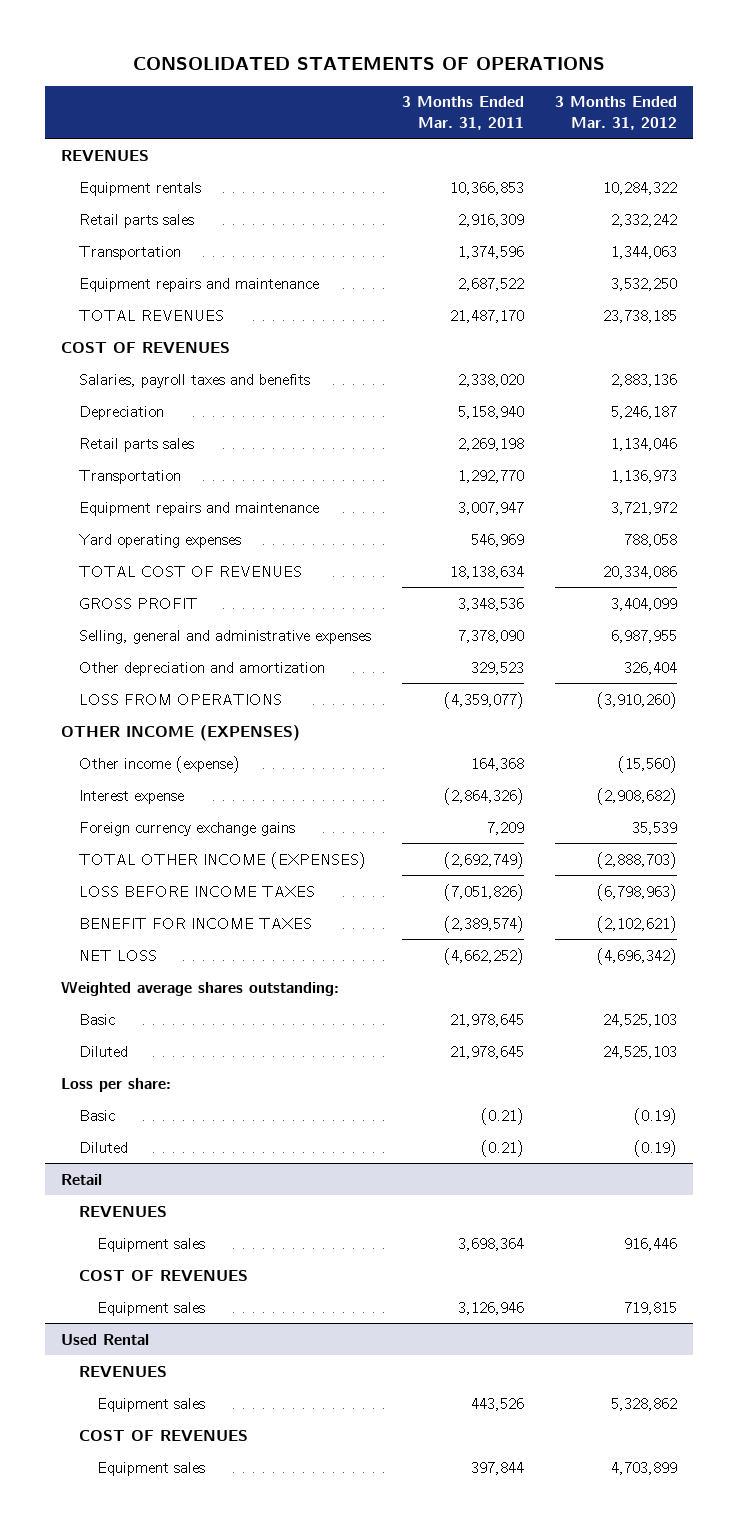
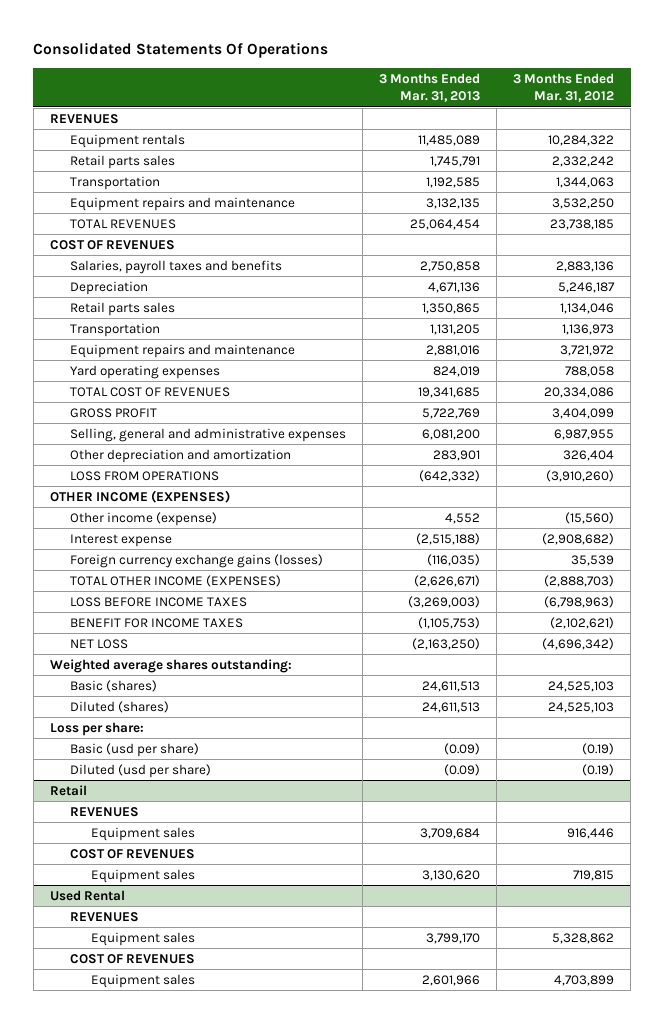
- CONSOLIDATED STATEMENTS OF OPERATIONS
+ Consolidated Statements Of Operations
- | 3 Months Ended Mar. 31, 2011 | 3 Months Ended Mar. 31, 2012
+ | 3 Months Ended Mar. 31, 2013 | 3 Months Ended Mar. 31, 2012
- Foreign currency exchange gains | 7,209 | 35,539
+ Foreign currency exchange gains (losses) | (116,035) | 35,539
- Basic | 21,978,645 | 24,525,103
- Diluted | 21,978,645 | 24,525,103
+ Basic (shares) | 24,611,513 | 24,525,103
+ Diluted (shares) | 24,611,513 | 24,525,103
- Basic | (0.21) | (0.19)
- Diluted | (0.21) | (0.19)
+ Basic (usd per share) | (0.09) | (0.19)
+ Diluted (usd per share) | (0.09) | (0.19)

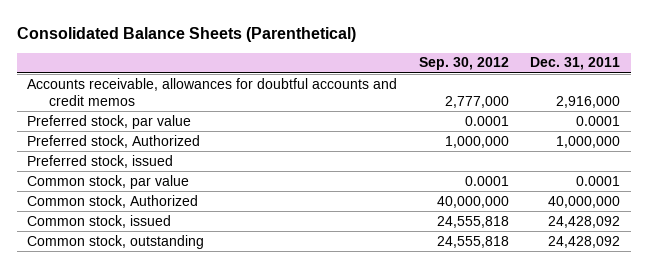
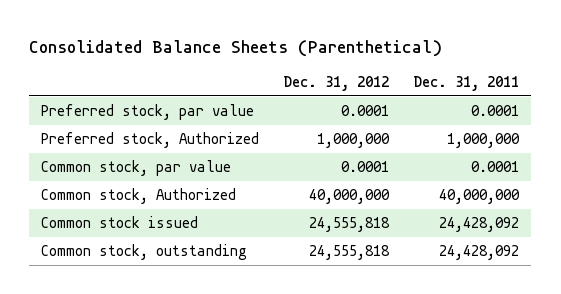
- | Sep. 30, 2012 | Dec. 31, 2011
+ | Dec. 31, 2012 | Dec. 31, 2011
- Accounts receivable, allowances for doubtful accounts and credit memos | 2,777,000 | 2,916,000
- Preferred stock, issued
- Common stock, issued | 24,555,818 | 24,428,092
+ Common stock issued | 24,555,818 | 24,428,092

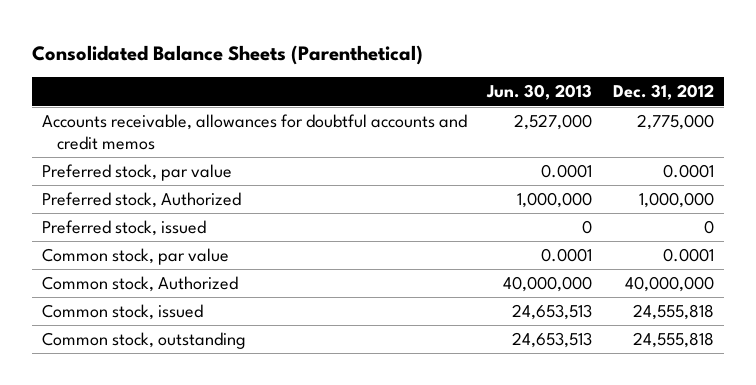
- | Dec. 31, 2012 | Dec. 31, 2011
+ | Jun. 30, 2013 | Dec. 31, 2012
+ Accounts receivable, allowances for doubtful accounts and credit memos | 2,527,000 | 2,775,000
+ Preferred stock, issued | 0 | 0
- Common stock issued | 24,555,818 | 24,428,092
+ Common stock, issued | 24,653,513 | 24,555,818

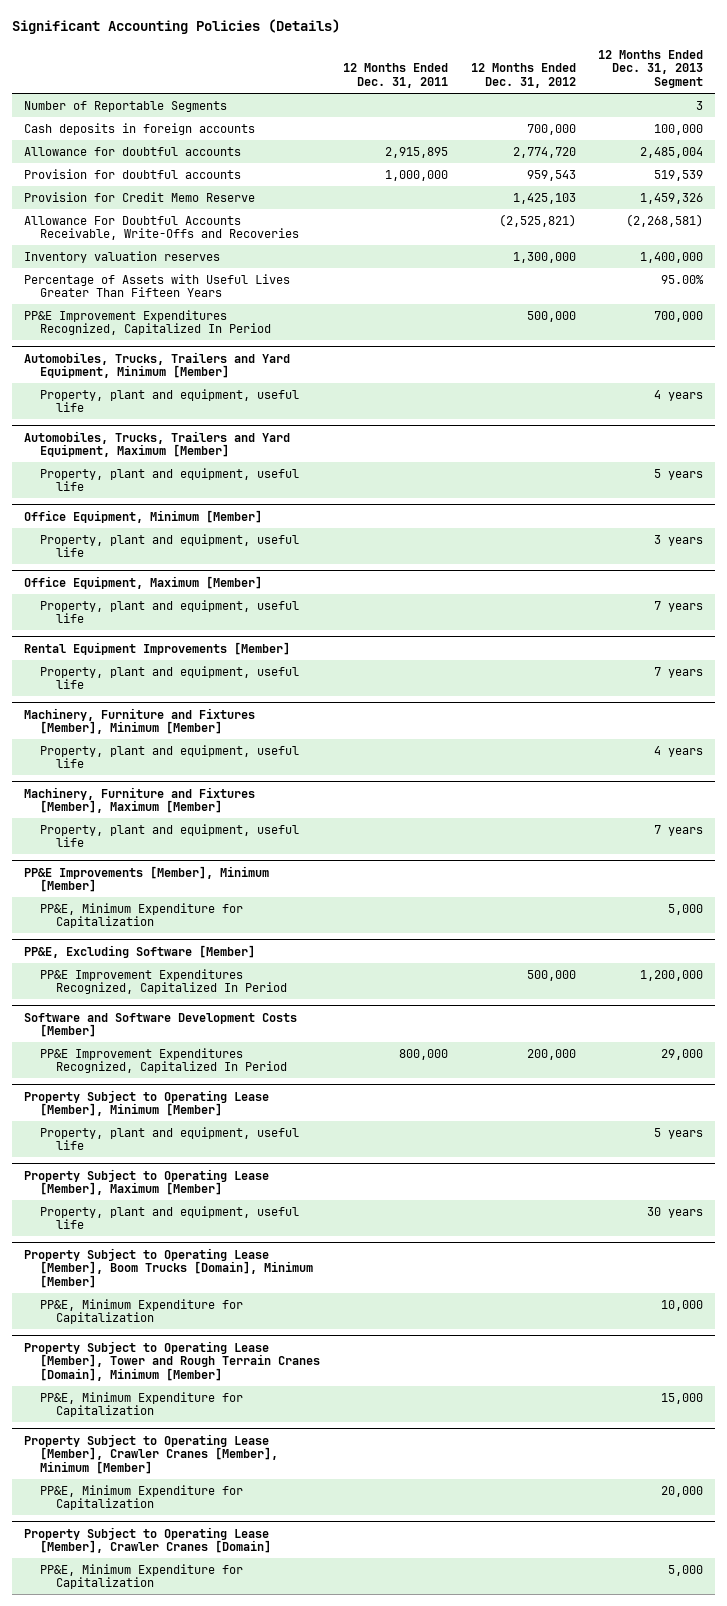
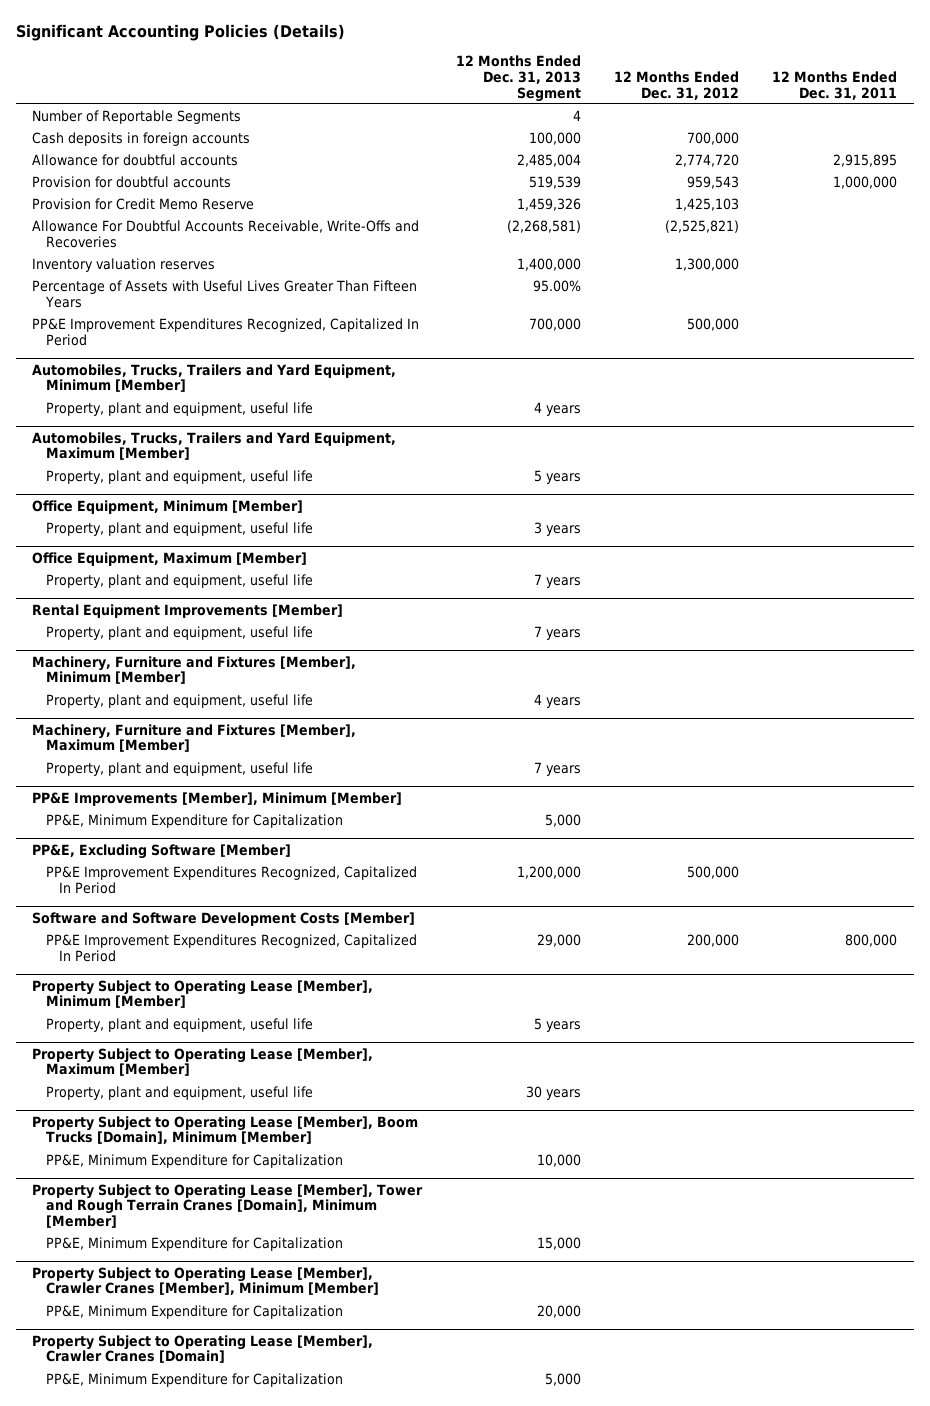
- | 12 Months Ended Dec. 31, 2011 | 12 Months Ended Dec. 31, 2012 | 12 Months Ended Dec. 31, 2013 Segment
+ | 12 Months Ended Dec. 31, 2013 Segment | 12 Months Ended Dec. 31, 2012 | 12 Months Ended Dec. 31, 2011
- Number of Reportable Segments | | | 3
+ Number of Reportable Segments | 4 | |

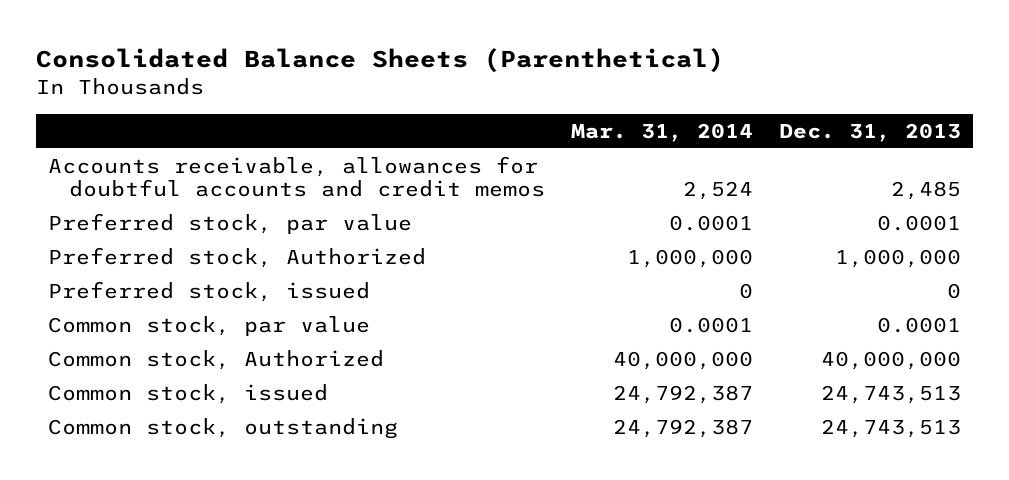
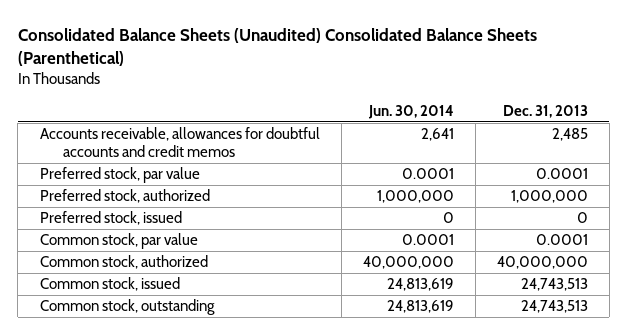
- Consolidated Balance Sheets (Parenthetical)
+ Consolidated Balance Sheets (Unaudited) Consolidated Balance Sheets (Parenthetical)
- | Mar. 31, 2014 | Dec. 31, 2013
+ | Jun. 30, 2014 | Dec. 31, 2013
- Preferred stock, Authorized | 1,000,000 | 1,000,000
+ Preferred stock, authorized | 1,000,000 | 1,000,000
- Common stock, Authorized | 40,000,000 | 40,000,000
+ Common stock, authorized | 40,000,000 | 40,000,000

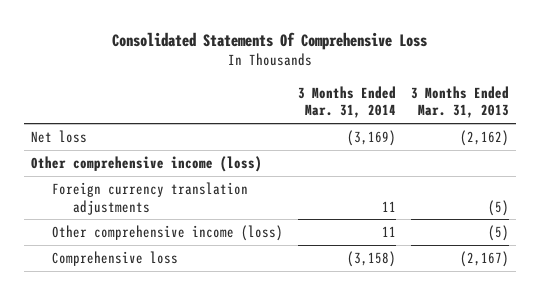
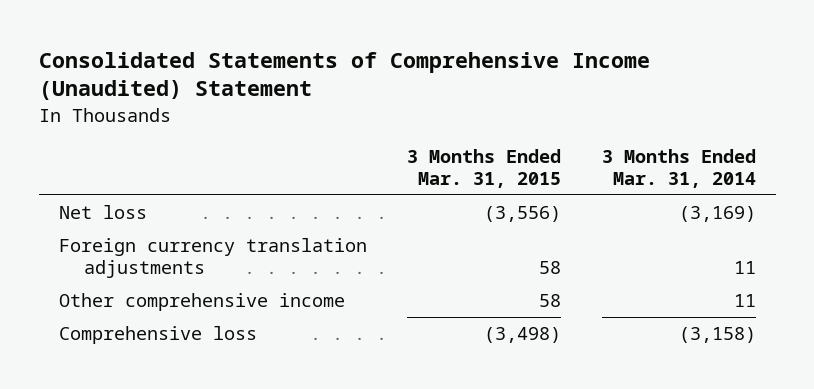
- Consolidated Statements Of Comprehensive Loss
+ Consolidated Statements of Comprehensive Income (Unaudited) Statement
- | 3 Months Ended Mar. 31, 2014 | 3 Months Ended Mar. 31, 2013
+ | 3 Months Ended Mar. 31, 2015 | 3 Months Ended Mar. 31, 2014
- Other comprehensive income (loss)
- Other comprehensive income (loss) | 11 | (5)
+ Other comprehensive income | 58 | 11

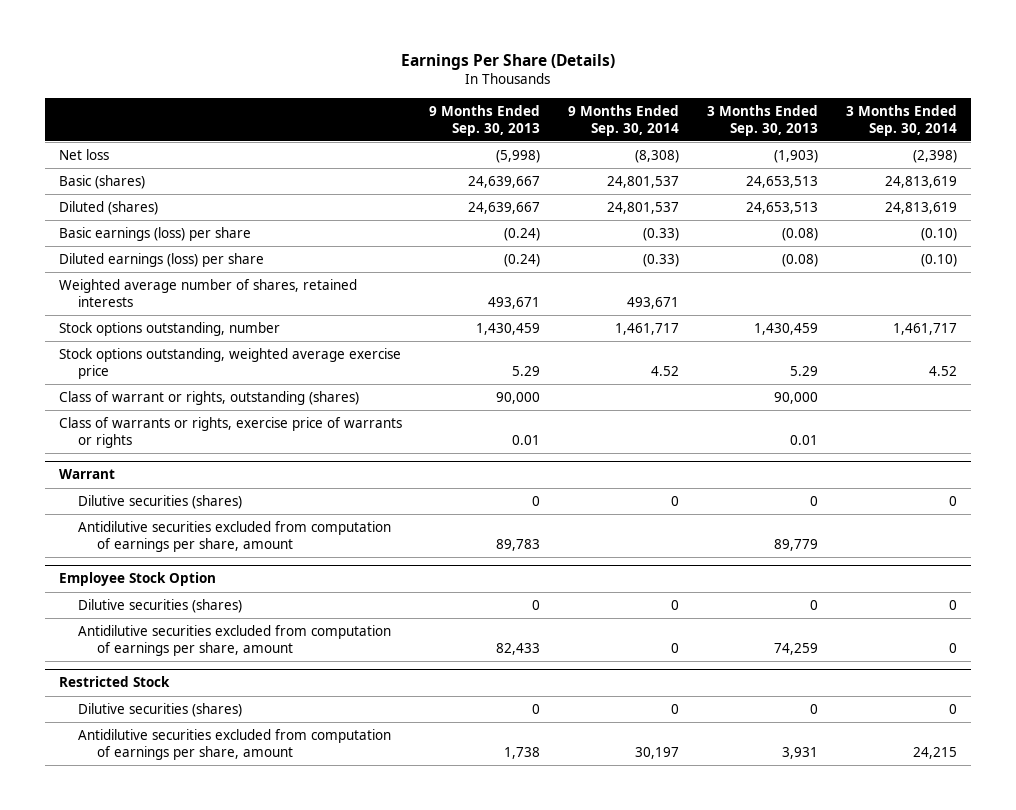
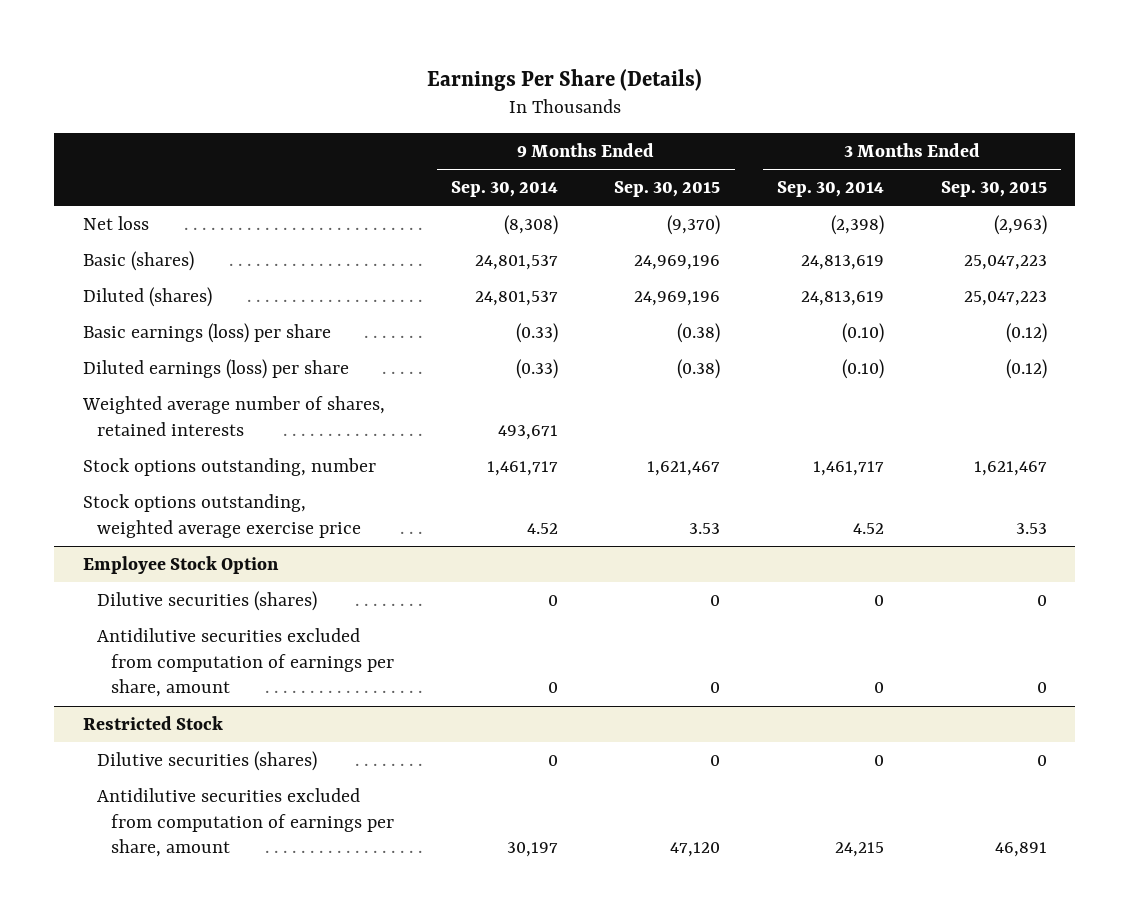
- | 9 Months Ended Sep. 30, 2013 | 9 Months Ended Sep. 30, 2014 | 3 Months Ended Sep. 30, 2013 | 3 Months Ended Sep. 30, 2014
+ | 9 Months Ended Sep. 30, 2014 | 9 Months Ended Sep. 30, 2015 | 3 Months Ended Sep. 30, 2014 | 3 Months Ended Sep. 30, 2015
- Class of warrant or rights, outstanding (shares) | 90,000 | | 90,000 |
- Class of warrants or rights, exercise price of warrants or rights | 0.01 | | 0.01 |
- Warrant
- Dilutive securities (shares) | 0 | 0 | 0 | 0
- Antidilutive securities excluded from computation of earnings per share, amount | 89,783 | | 89,779 |

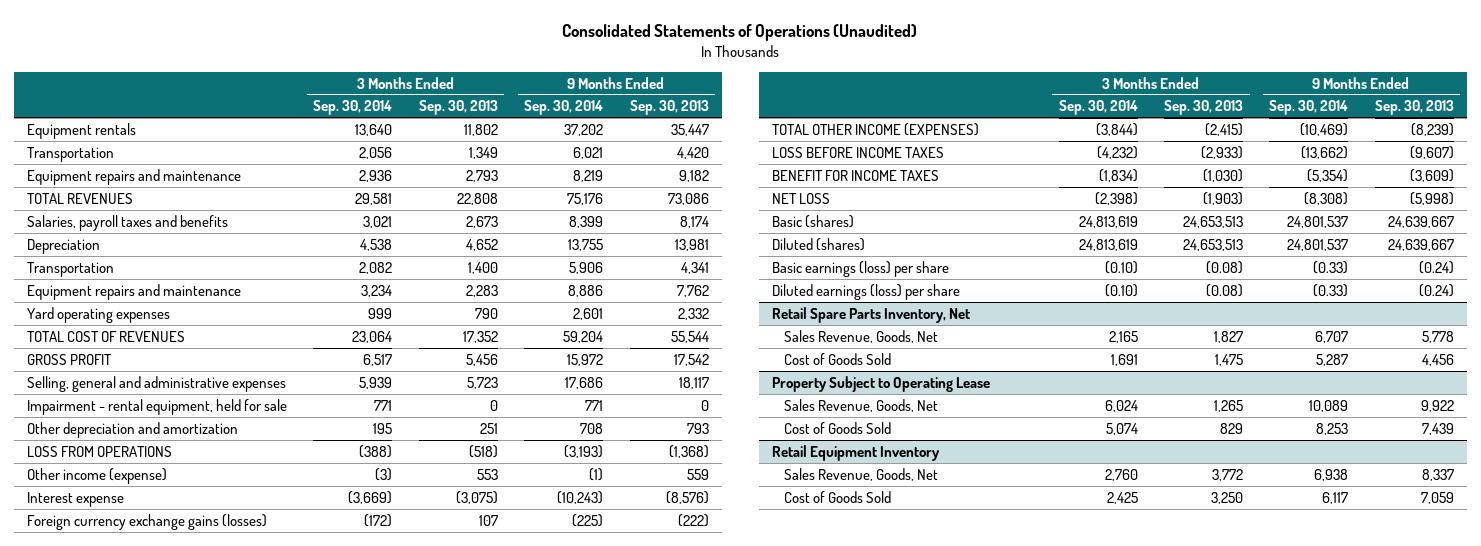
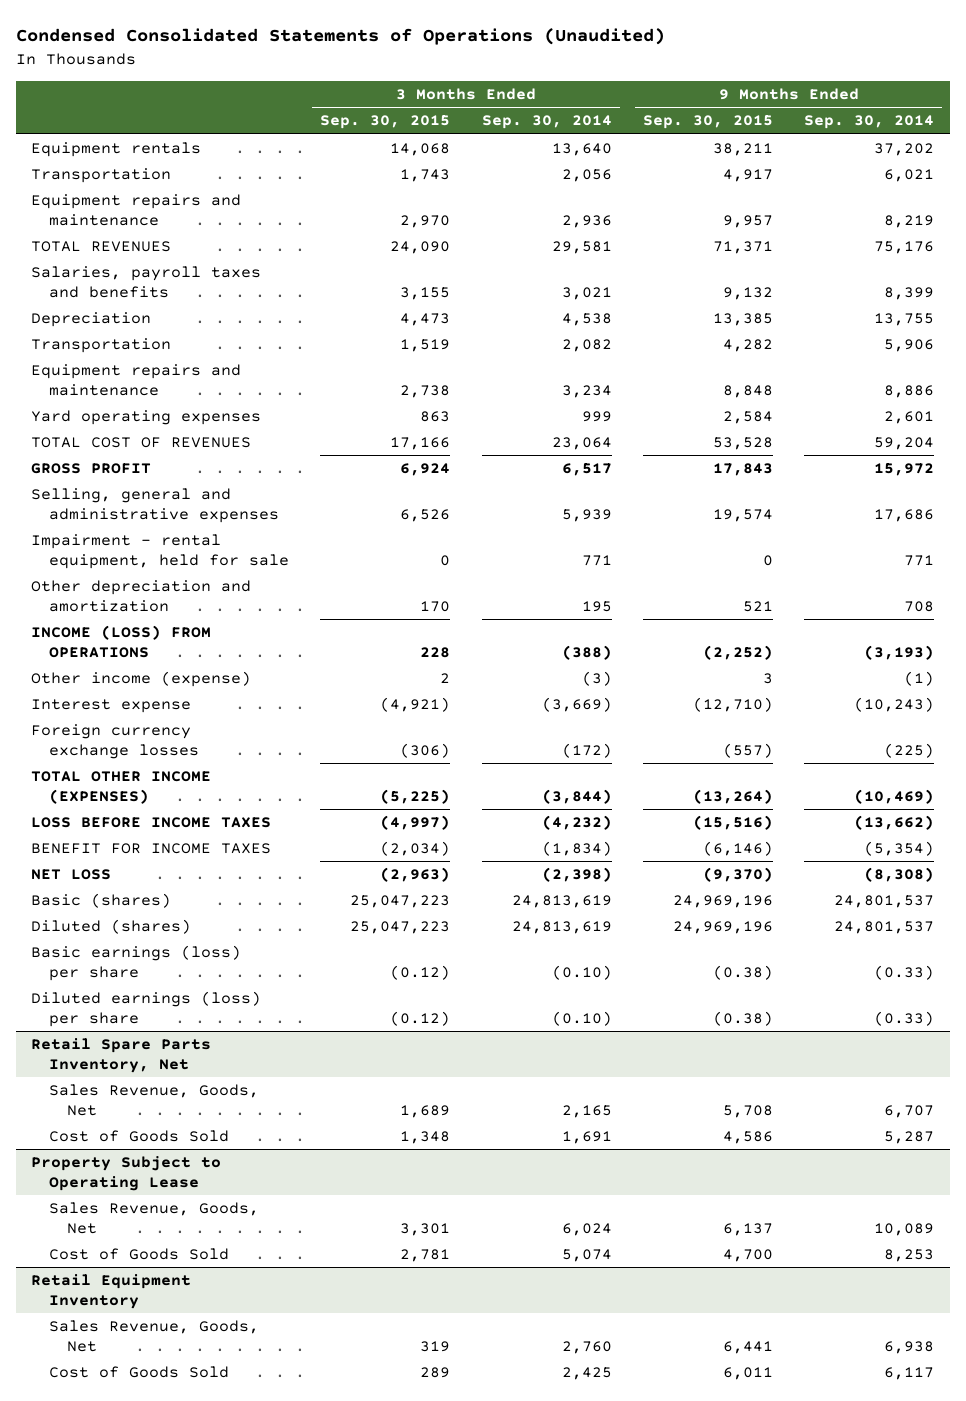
- Consolidated Statements of Operations (Unaudited)
+ Condensed Consolidated Statements of Operations (Unaudited)
- | 3 Months Ended Sep. 30, 2014 | 3 Months Ended Sep. 30, 2013 | 9 Months Ended Sep. 30, 2014 | 9 Months Ended Sep. 30, 2013
+ | 3 Months Ended Sep. 30, 2015 | 3 Months Ended Sep. 30, 2014 | 9 Months Ended Sep. 30, 2015 | 9 Months Ended Sep. 30, 2014
- LOSS FROM OPERATIONS | (388) | (518) | (3,193) | (1,368)
+ INCOME (LOSS) FROM OPERATIONS | 228 | (388) | (2,252) | (3,193)
- Foreign currency exchange gains (losses) | (172) | 107 | (225) | (222)
+ Foreign currency exchange losses | (306) | (172) | (557) | (225)

